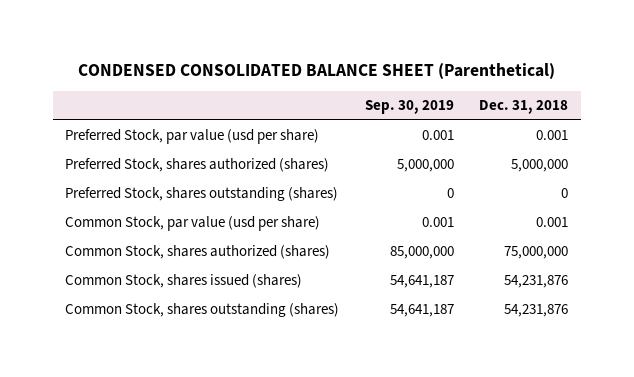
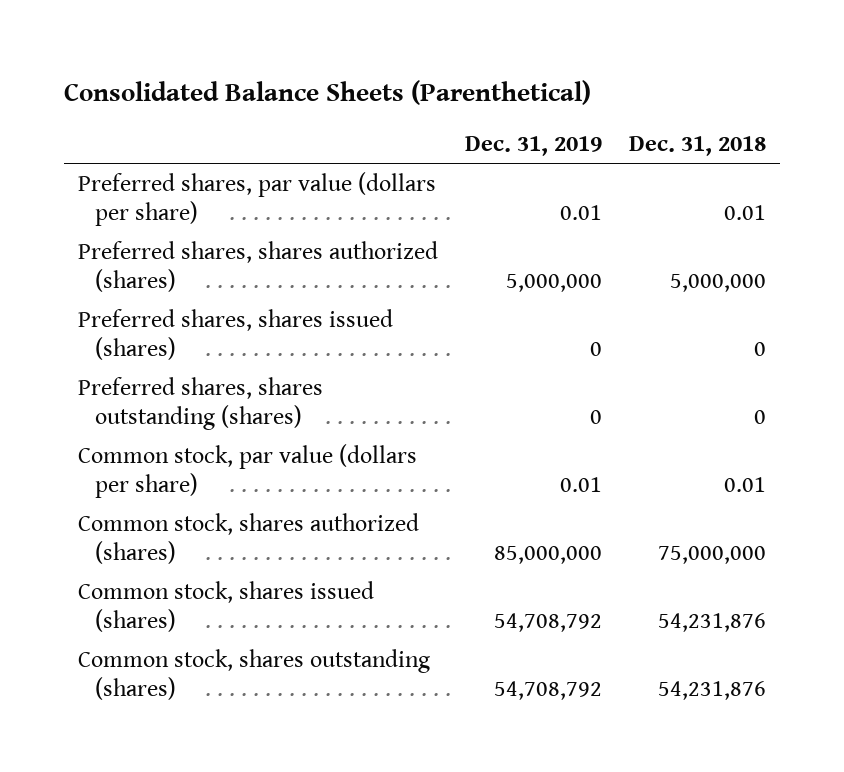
- CONDENSED CONSOLIDATED BALANCE SHEET (Parenthetical)
+ Consolidated Balance Sheets (Parenthetical)
- | Sep. 30, 2019 | Dec. 31, 2018
+ | Dec. 31, 2019 | Dec. 31, 2018
- Preferred Stock, par value (usd per share) | 0.001 | 0.001
- Preferred Stock, shares authorized (shares) | 5,000,000 | 5,000,000
- Preferred Stock, shares outstanding (shares) | 0 | 0
- Common Stock, par value (usd per share) | 0.001 | 0.001
- Common Stock, shares authorized (shares) | 85,000,000 | 75,000,000
- Common Stock, shares issued (shares) | 54,641,187 | 54,231,876
- Common Stock, shares outstanding (shares) | 54,641,187 | 54,231,876
+ Preferred shares, par value (dollars per share) | 0.01 | 0.01
+ Preferred shares, shares authorized (shares) | 5,000,000 | 5,000,000
+ Preferred shares, shares issued (shares) | 0 | 0
+ Preferred shares, shares outstanding (shares) | 0 | 0
+ Common stock, par value (dollars per share) | 0.01 | 0.01
+ Common stock, shares authorized (shares) | 85,000,000 | 75,000,000
+ Common stock, shares issued (shares) | 54,708,792 | 54,231,876
+ Common stock, shares outstanding (shares) | 54,708,792 | 54,231,876

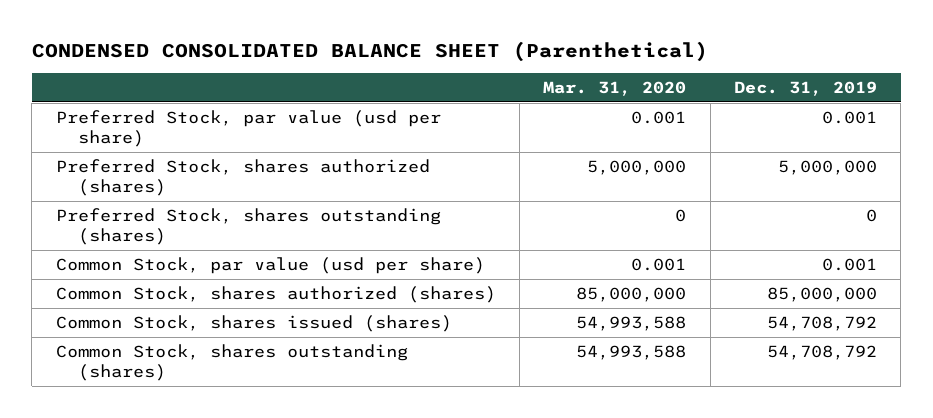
- Consolidated Balance Sheets (Parenthetical)
+ CONDENSED CONSOLIDATED BALANCE SHEET (Parenthetical)
- | Dec. 31, 2019 | Dec. 31, 2018
+ | Mar. 31, 2020 | Dec. 31, 2019
- Preferred shares, par value (dollars per share) | 0.01 | 0.01
- Preferred shares, shares authorized (shares) | 5,000,000 | 5,000,000
- Preferred shares, shares issued (shares) | 0 | 0
- Preferred shares, shares outstanding (shares) | 0 | 0
- Common stock, par value (dollars per share) | 0.01 | 0.01
- Common stock, shares authorized (shares) | 85,000,000 | 75,000,000
- Common stock, shares issued (shares) | 54,708,792 | 54,231,876
- Common stock, shares outstanding (shares) | 54,708,792 | 54,231,876
+ Preferred Stock, par value (usd per share) | 0.001 | 0.001
+ Preferred Stock, shares authorized (shares) | 5,000,000 | 5,000,000
+ Preferred Stock, shares outstanding (shares) | 0 | 0
+ Common Stock, par value (usd per share) | 0.001 | 0.001
+ Common Stock, shares authorized (shares) | 85,000,000 | 85,000,000
+ Common Stock, shares issued (shares) | 54,993,588 | 54,708,792
+ Common Stock, shares outstanding (shares) | 54,993,588 | 54,708,792

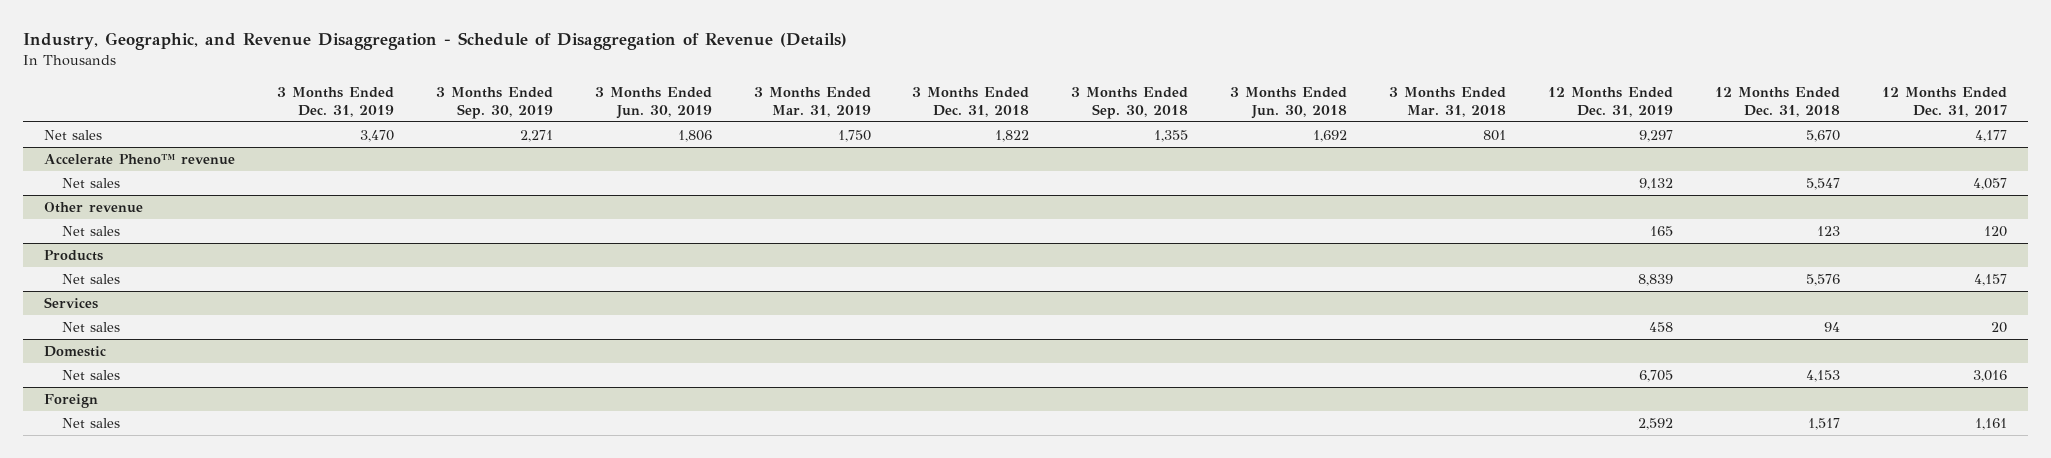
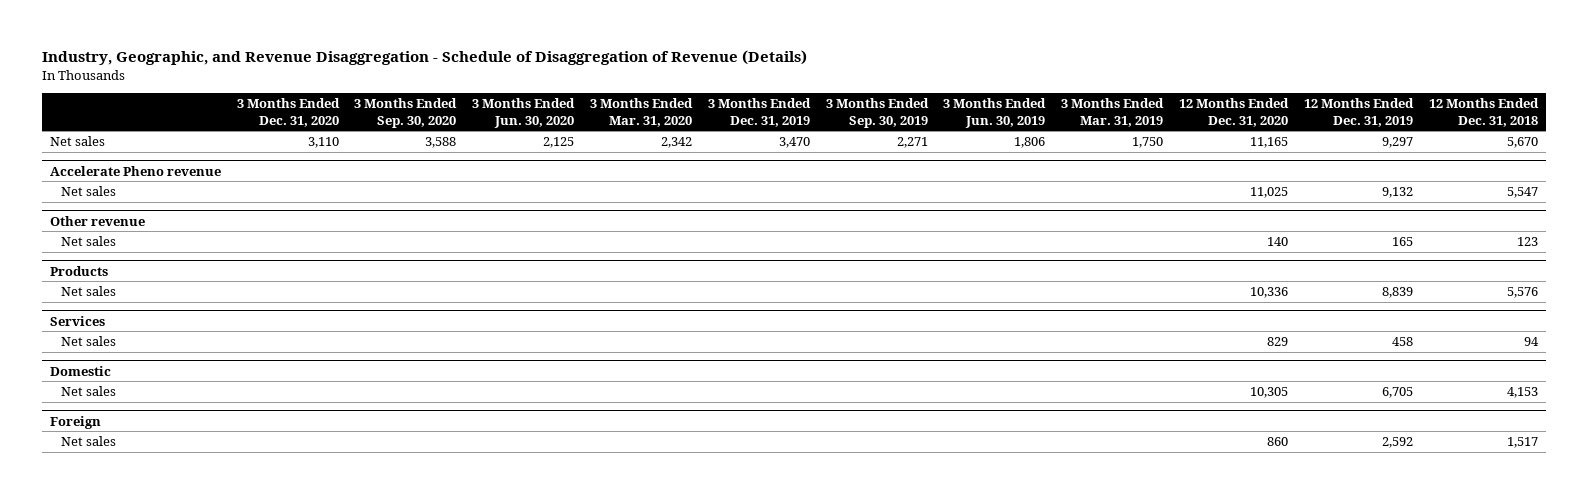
- | 3 Months Ended Dec. 31, 2019 | 3 Months Ended Sep. 30, 2019 | 3 Months Ended Jun. 30, 2019 | 3 Months Ended Mar. 31, 2019 | 3 Months Ended Dec. 31, 2018 | 3 Months Ended Sep. 30, 2018 | 3 Months Ended Jun. 30, 2018 | 3 Months Ended Mar. 31, 2018 | 12 Months Ended Dec. 31, 2019 | 12 Months Ended Dec. 31, 2018 | 12 Months Ended Dec. 31, 2017
+ | 3 Months Ended Dec. 31, 2020 | 3 Months Ended Sep. 30, 2020 | 3 Months Ended Jun. 30, 2020 | 3 Months Ended Mar. 31, 2020 | 3 Months Ended Dec. 31, 2019 | 3 Months Ended Sep. 30, 2019 | 3 Months Ended Jun. 30, 2019 | 3 Months Ended Mar. 31, 2019 | 12 Months Ended Dec. 31, 2020 | 12 Months Ended Dec. 31, 2019 | 12 Months Ended Dec. 31, 2018
- Accelerate Pheno™ revenue
+ Accelerate Pheno revenue

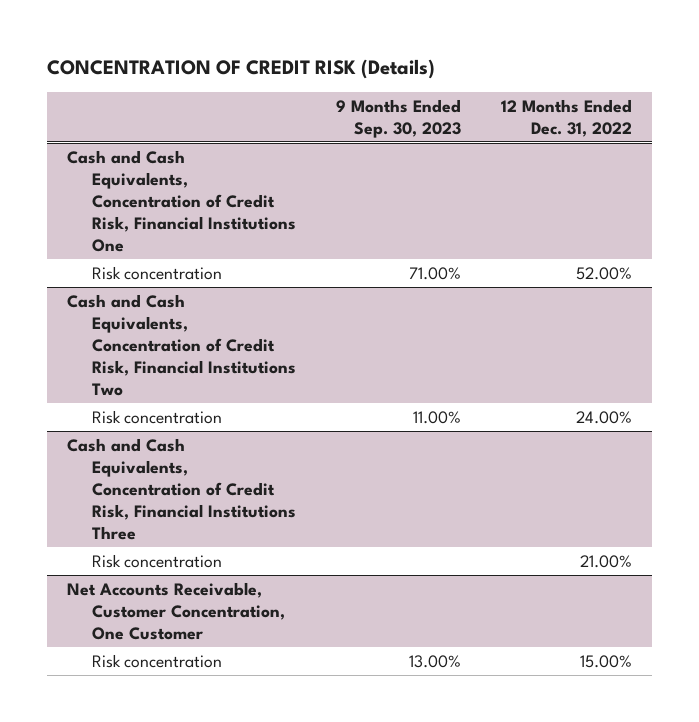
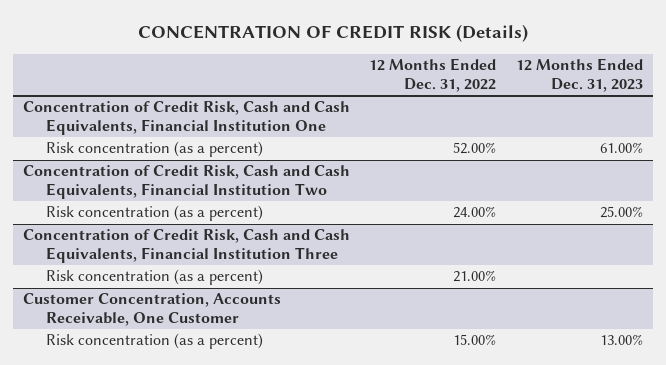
- | 9 Months Ended Sep. 30, 2023 | 12 Months Ended Dec. 31, 2022
+ | 12 Months Ended Dec. 31, 2022 | 12 Months Ended Dec. 31, 2023
- Cash and Cash Equivalents, Concentration of Credit Risk, Financial Institutions One
- Risk concentration | 71.00% | 52.00%
- Cash and Cash Equivalents, Concentration of Credit Risk, Financial Institutions Two
- Risk concentration | 11.00% | 24.00%
- Cash and Cash Equivalents, Concentration of Credit Risk, Financial Institutions Three
- Risk concentration | | 21.00%
- Net Accounts Receivable, Customer Concentration, One Customer
- Risk concentration | 13.00% | 15.00%
+ Concentration of Credit Risk, Cash and Cash Equivalents, Financial Institution One
+ Risk concentration (as a percent) | 52.00% | 61.00%
+ Concentration of Credit Risk, Cash and Cash Equivalents, Financial Institution Two
+ Risk concentration (as a percent) | 24.00% | 25.00%
+ Concentration of Credit Risk, Cash and Cash Equivalents, Financial Institution Three
+ Risk concentration (as a percent) | 21.00% |
+ Customer Concentration, Accounts Receivable, One Customer
+ Risk concentration (as a percent) | 15.00% | 13.00%

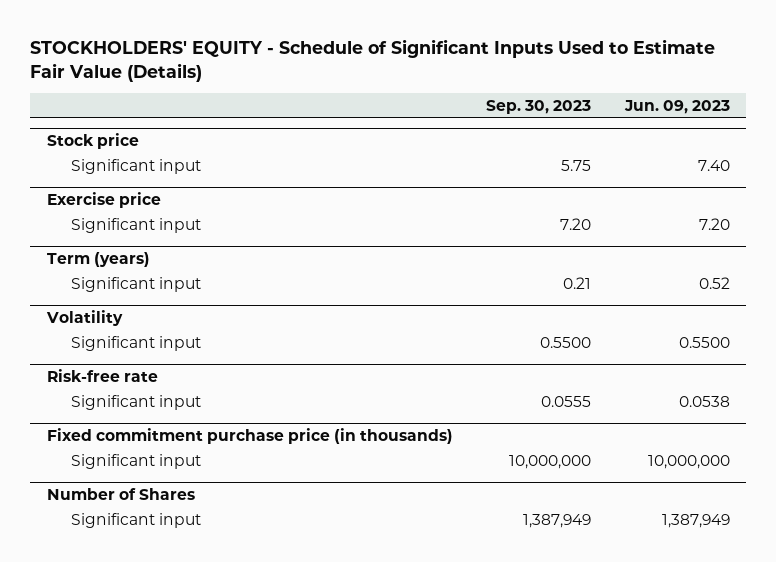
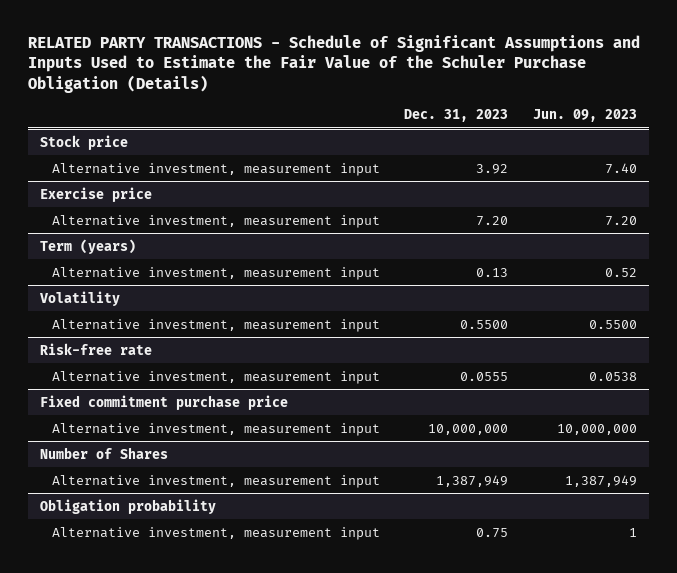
- STOCKHOLDERS' EQUITY - Schedule of Significant Inputs Used to Estimate Fair Value (Details)
+ RELATED PARTY TRANSACTIONS - Schedule of Significant Assumptions and Inputs Used to Estimate the Fair Value of the Schuler Purchase Obligation (Details)
- | Sep. 30, 2023 | Jun. 09, 2023
+ | Dec. 31, 2023 | Jun. 09, 2023
@ Stock price
- Significant input | 5.75 | 7.40
+ Alternative investment, measurement input | 3.92 | 7.40
@ Exercise price
- Significant input | 7.20 | 7.20
+ Alternative investment, measurement input | 7.20 | 7.20
@ Term (years)
- Significant input | 0.21 | 0.52
+ Alternative investment, measurement input | 0.13 | 0.52
@ Volatility
- Significant input | 0.5500 | 0.5500
+ Alternative investment, measurement input | 0.5500 | 0.5500
@ Risk-free rate
- Significant input | 0.0555 | 0.0538
- Fixed commitment purchase price (in thousands)
- Significant input | 10,000,000 | 10,000,000
@ Risk-free rate
+ Alternative investment, measurement input | 0.0555 | 0.0538
+ Fixed commitment purchase price
+ Alternative investment, measurement input | 10,000,000 | 10,000,000
@ Number of Shares
- Significant input | 1,387,949 | 1,387,949
+ Alternative investment, measurement input | 1,387,949 | 1,387,949
+ Obligation probability
+ Alternative investment, measurement input | 0.75 | 1

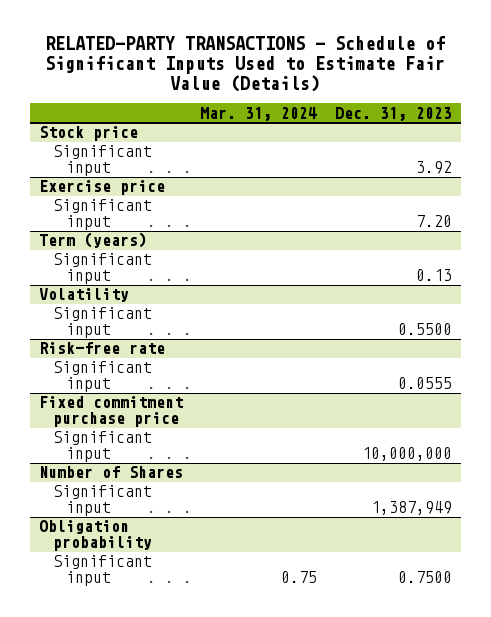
- RELATED PARTY TRANSACTIONS - Schedule of Significant Assumptions and Inputs Used to Estimate the Fair Value of the Schuler Purchase Obligation (Details)
+ RELATED-PARTY TRANSACTIONS - Schedule of Significant Inputs Used to Estimate Fair Value (Details)
- | Dec. 31, 2023 | Jun. 09, 2023
+ | Mar. 31, 2024 | Dec. 31, 2023
@ Stock price
- Alternative investment, measurement input | 3.92 | 7.40
+ Significant input | | 3.92
@ Exercise price
- Alternative investment, measurement input | 7.20 | 7.20
+ Significant input | | 7.20
@ Term (years)
- Alternative investment, measurement input | 0.13 | 0.52
+ Significant input | | 0.13
@ Volatility
- Alternative investment, measurement input | 0.5500 | 0.5500
+ Significant input | | 0.5500
@ Risk-free rate
- Alternative investment, measurement input | 0.0555 | 0.0538
+ Significant input | | 0.0555
@ Fixed commitment purchase price
- Alternative investment, measurement input | 10,000,000 | 10,000,000
+ Significant input | | 10,000,000
@ Number of Shares
- Alternative investment, measurement input | 1,387,949 | 1,387,949
+ Significant input | | 1,387,949
@ Obligation probability
- Alternative investment, measurement input | 0.75 | 1
+ Significant input | 0.75 | 0.7500

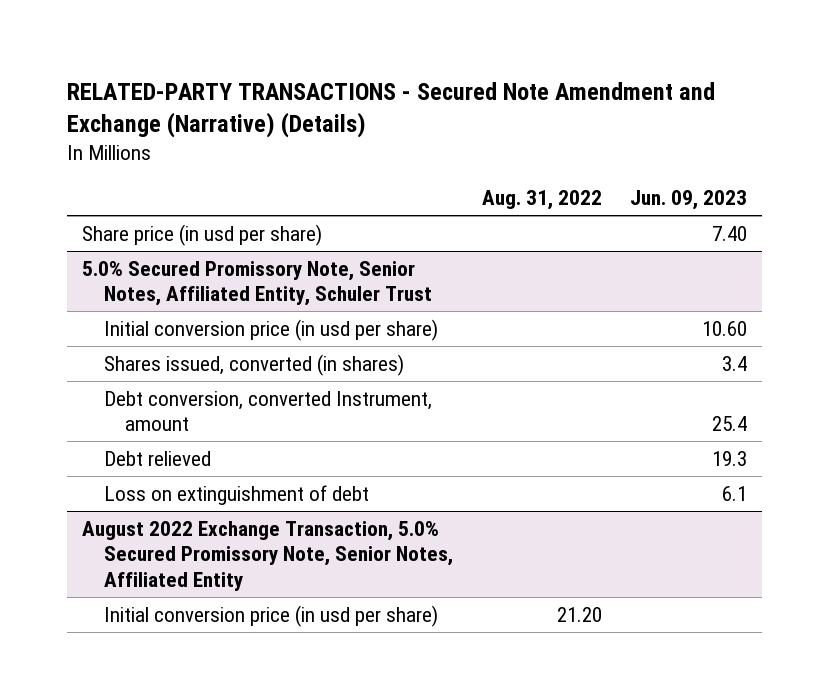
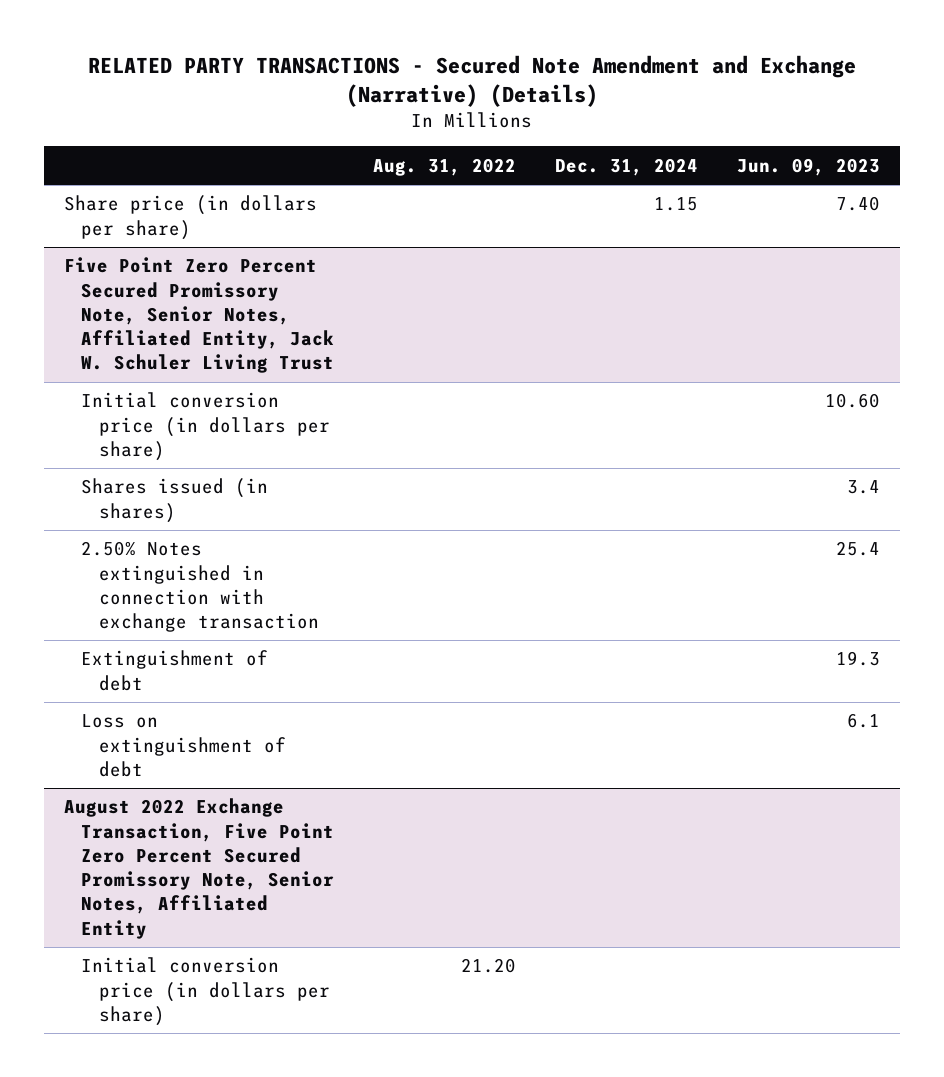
- RELATED-PARTY TRANSACTIONS - Secured Note Amendment and Exchange (Narrative) (Details)
+ RELATED PARTY TRANSACTIONS - Secured Note Amendment and Exchange (Narrative) (Details)
- | Aug. 31, 2022 | Jun. 09, 2023
+ | Aug. 31, 2022 | Dec. 31, 2024 | Jun. 09, 2023
- Share price (in usd per share) | | 7.40
- 5.0% Secured Promissory Note, Senior Notes, Affiliated Entity, Schuler Trust
- Initial conversion price (in usd per share) | | 10.60
- Shares issued, converted (in shares) | | 3.4
- Debt conversion, converted Instrument, amount | | 25.4
- Debt relieved | | 19.3
+ Share price (in dollars per share) | | 1.15 | 7.40
+ Five Point Zero Percent Secured Promissory Note, Senior Notes, Affiliated Entity, Jack W. Schuler Living Trust
+ Initial conversion price (in dollars per share) | | | 10.60
+ Shares issued (in shares) | | | 3.4
+ 2.50% Notes extinguished in connection with exchange transaction | | | 25.4
+ Extinguishment of debt | | | 19.3
- August 2022 Exchange Transaction, 5.0% Secured Promissory Note, Senior Notes, Affiliated Entity
- Initial conversion price (in usd per share) | 21.20 |
+ August 2022 Exchange Transaction, Five Point Zero Percent Secured Promissory Note, Senior Notes, Affiliated Entity
+ Initial conversion price (in dollars per share) | 21.20 | |

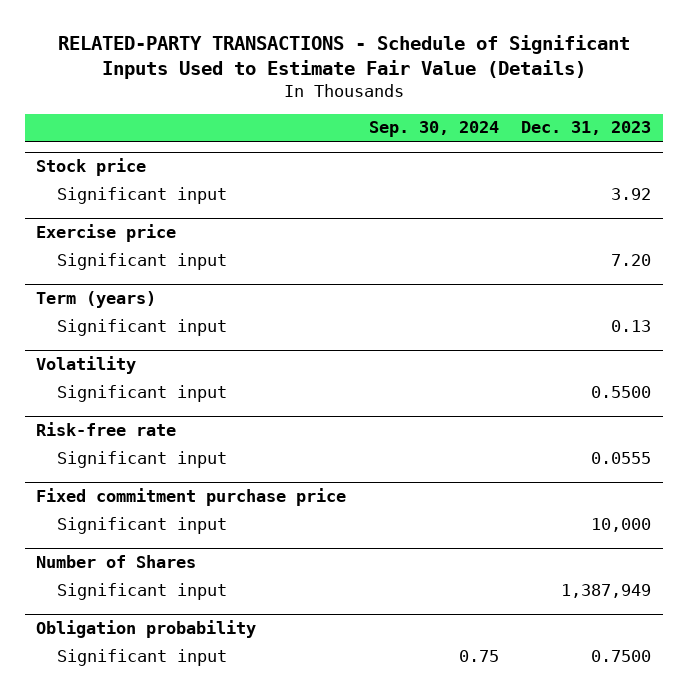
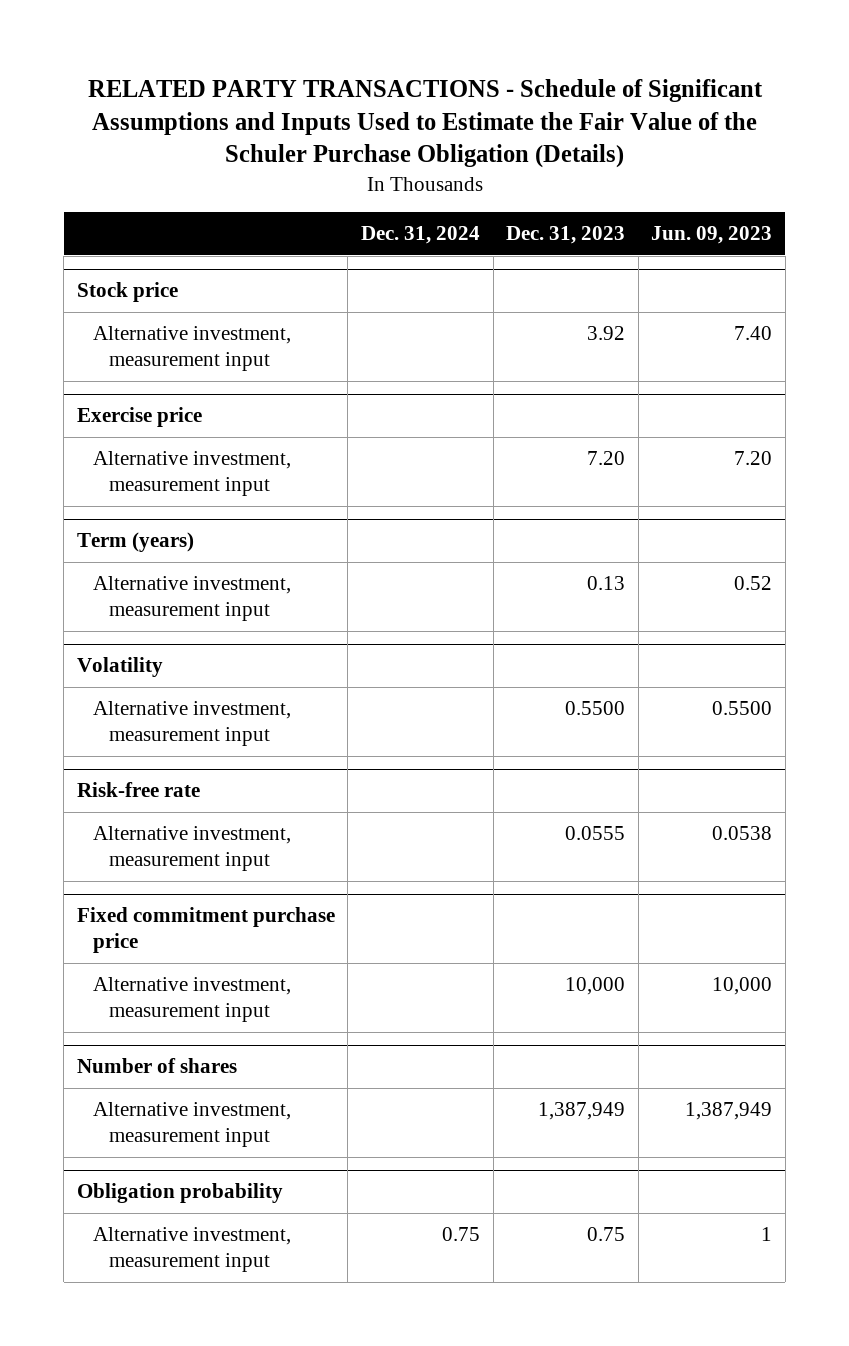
- RELATED-PARTY TRANSACTIONS - Schedule of Significant Inputs Used to Estimate Fair Value (Details)
+ RELATED PARTY TRANSACTIONS - Schedule of Significant Assumptions and Inputs Used to Estimate the Fair Value of the Schuler Purchase Obligation (Details)
- | Sep. 30, 2024 | Dec. 31, 2023
+ | Dec. 31, 2024 | Dec. 31, 2023 | Jun. 09, 2023
@ Stock price
- Significant input | | 3.92
+ Alternative investment, measurement input | | 3.92 | 7.40
@ Exercise price
- Significant input | | 7.20
+ Alternative investment, measurement input | | 7.20 | 7.20
@ Term (years)
- Significant input | | 0.13
+ Alternative investment, measurement input | | 0.13 | 0.52
@ Volatility
- Significant input | | 0.5500
+ Alternative investment, measurement input | | 0.5500 | 0.5500
@ Risk-free rate
- Significant input | | 0.0555
+ Alternative investment, measurement input | | 0.0555 | 0.0538
@ Fixed commitment purchase price
- Significant input | | 10,000
- Number of Shares
- Significant input | | 1,387,949
@ Fixed commitment purchase price
+ Alternative investment, measurement input | | 10,000 | 10,000
+ Number of shares
+ Alternative investment, measurement input | | 1,387,949 | 1,387,949
@ Obligation probability
- Significant input | 0.75 | 0.7500
+ Alternative investment, measurement input | 0.75 | 0.75 | 1

